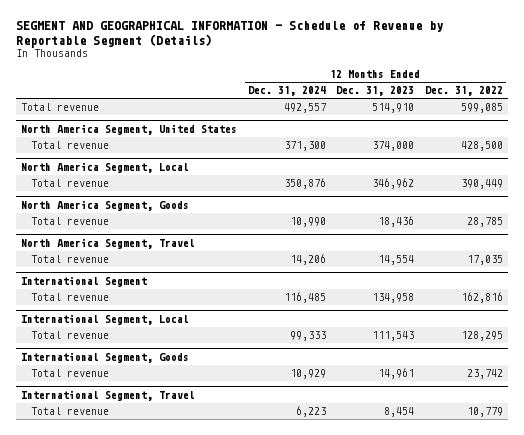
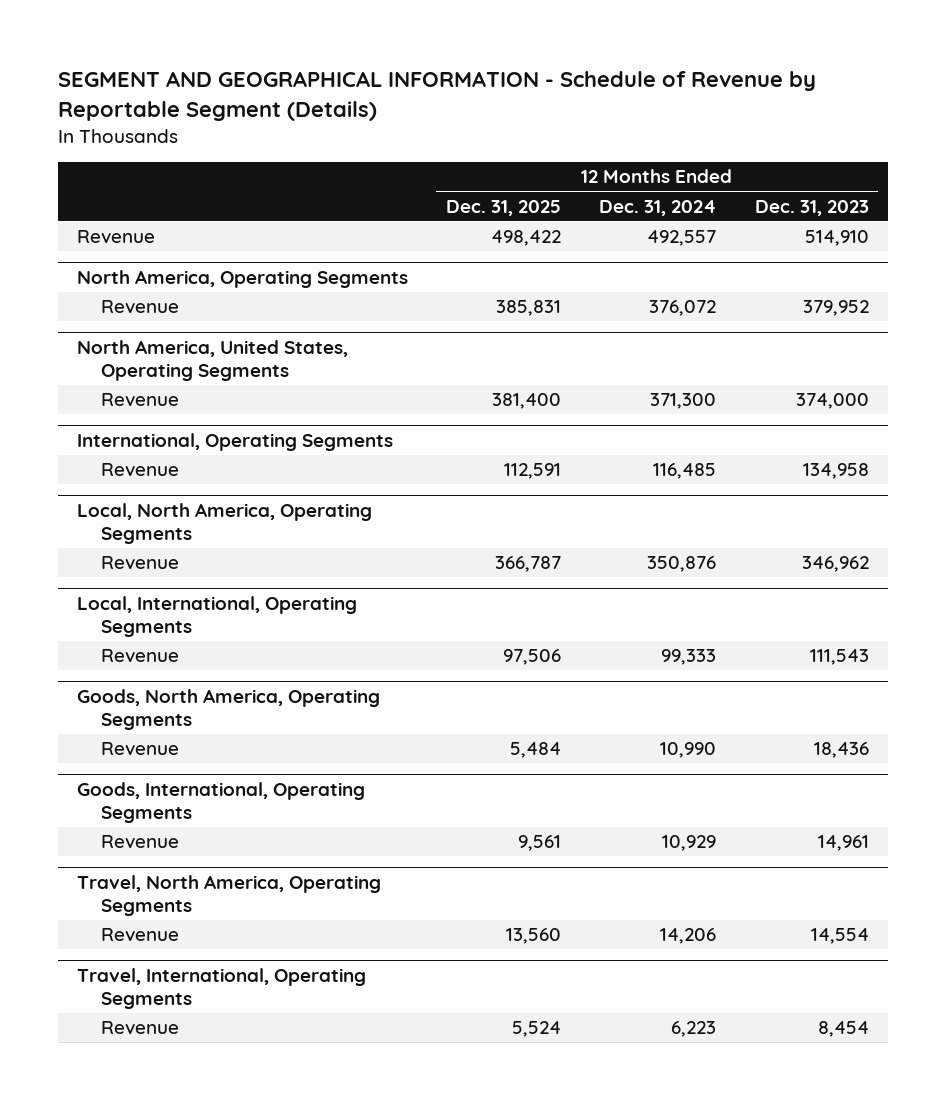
- | 12 Months Ended Dec. 31, 2024 | 12 Months Ended Dec. 31, 2023 | 12 Months Ended Dec. 31, 2022
+ | 12 Months Ended Dec. 31, 2025 | 12 Months Ended Dec. 31, 2024 | 12 Months Ended Dec. 31, 2023
- Total revenue | 492,557 | 514,910 | 599,085
- North America Segment, United States
- Total revenue | 371,300 | 374,000 | 428,500
- North America Segment, Local
- Total revenue | 350,876 | 346,962 | 390,449
- North America Segment, Goods
- Total revenue | 10,990 | 18,436 | 28,785
- North America Segment, Travel
- Total revenue | 14,206 | 14,554 | 17,035
- International Segment
- Total revenue | 116,485 | 134,958 | 162,816
- International Segment, Local
- Total revenue | 99,333 | 111,543 | 128,295
- International Segment, Goods
- Total revenue | 10,929 | 14,961 | 23,742
- International Segment, Travel
- Total revenue | 6,223 | 8,454 | 10,779
+ Revenue | 498,422 | 492,557 | 514,910
+ North America, Operating Segments
+ Revenue | 385,831 | 376,072 | 379,952
+ North America, United States, Operating Segments
+ Revenue | 381,400 | 371,300 | 374,000
+ International, Operating Segments
+ Revenue | 112,591 | 116,485 | 134,958
+ Local, North America, Operating Segments
+ Revenue | 366,787 | 350,876 | 346,962
+ Local, International, Operating Segments
+ Revenue | 97,506 | 99,333 | 111,543
+ Goods, North America, Operating Segments
+ Revenue | 5,484 | 10,990 | 18,436
+ Goods, International, Operating Segments
+ Revenue | 9,561 | 10,929 | 14,961
+ Travel, North America, Operating Segments
+ Revenue | 13,560 | 14,206 | 14,554
+ Travel, International, Operating Segments
+ Revenue | 5,524 | 6,223 | 8,454

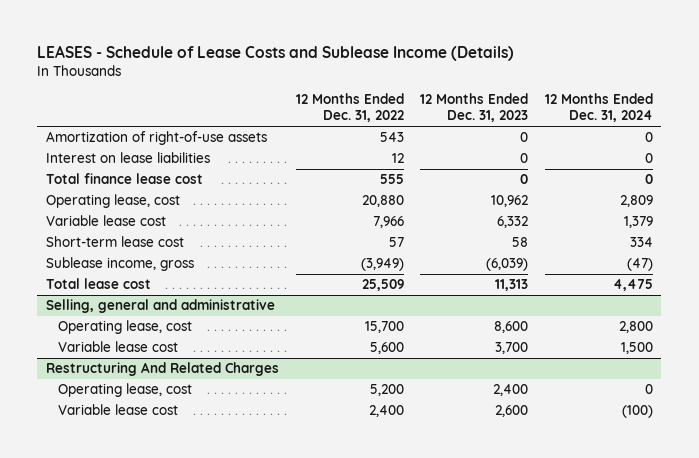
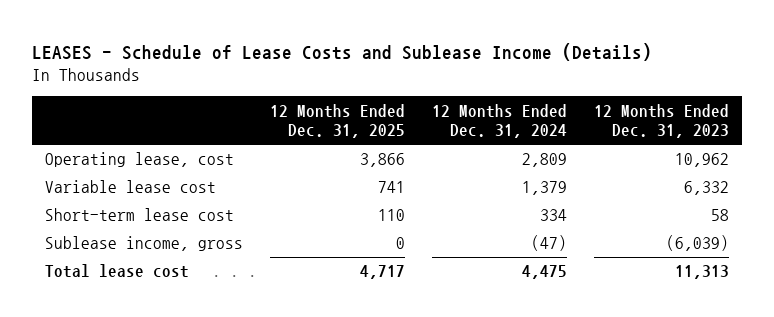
- | 12 Months Ended Dec. 31, 2022 | 12 Months Ended Dec. 31, 2023 | 12 Months Ended Dec. 31, 2024
+ | 12 Months Ended Dec. 31, 2025 | 12 Months Ended Dec. 31, 2024 | 12 Months Ended Dec. 31, 2023
- Amortization of right-of-use assets | 543 | 0 | 0
- Interest on lease liabilities | 12 | 0 | 0
- Total finance lease cost | 555 | 0 | 0
- Selling, general and administrative
- Operating lease, cost | 15,700 | 8,600 | 2,800
- Variable lease cost | 5,600 | 3,700 | 1,500
- Restructuring And Related Charges
- Operating lease, cost | 5,200 | 2,400 | 0
- Variable lease cost | 2,400 | 2,600 | (100)

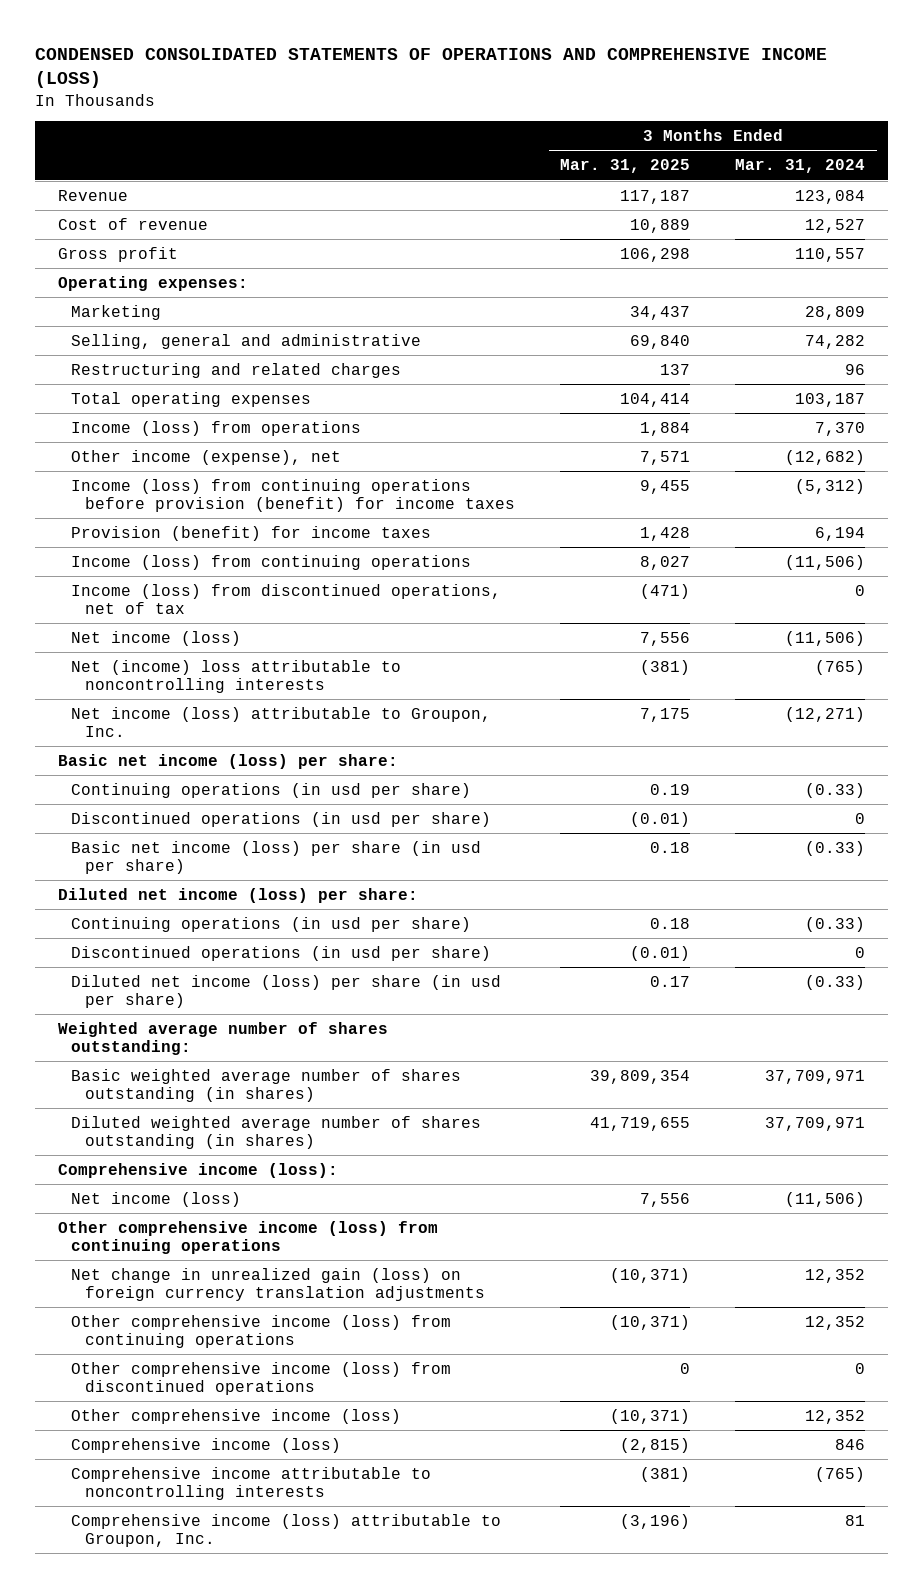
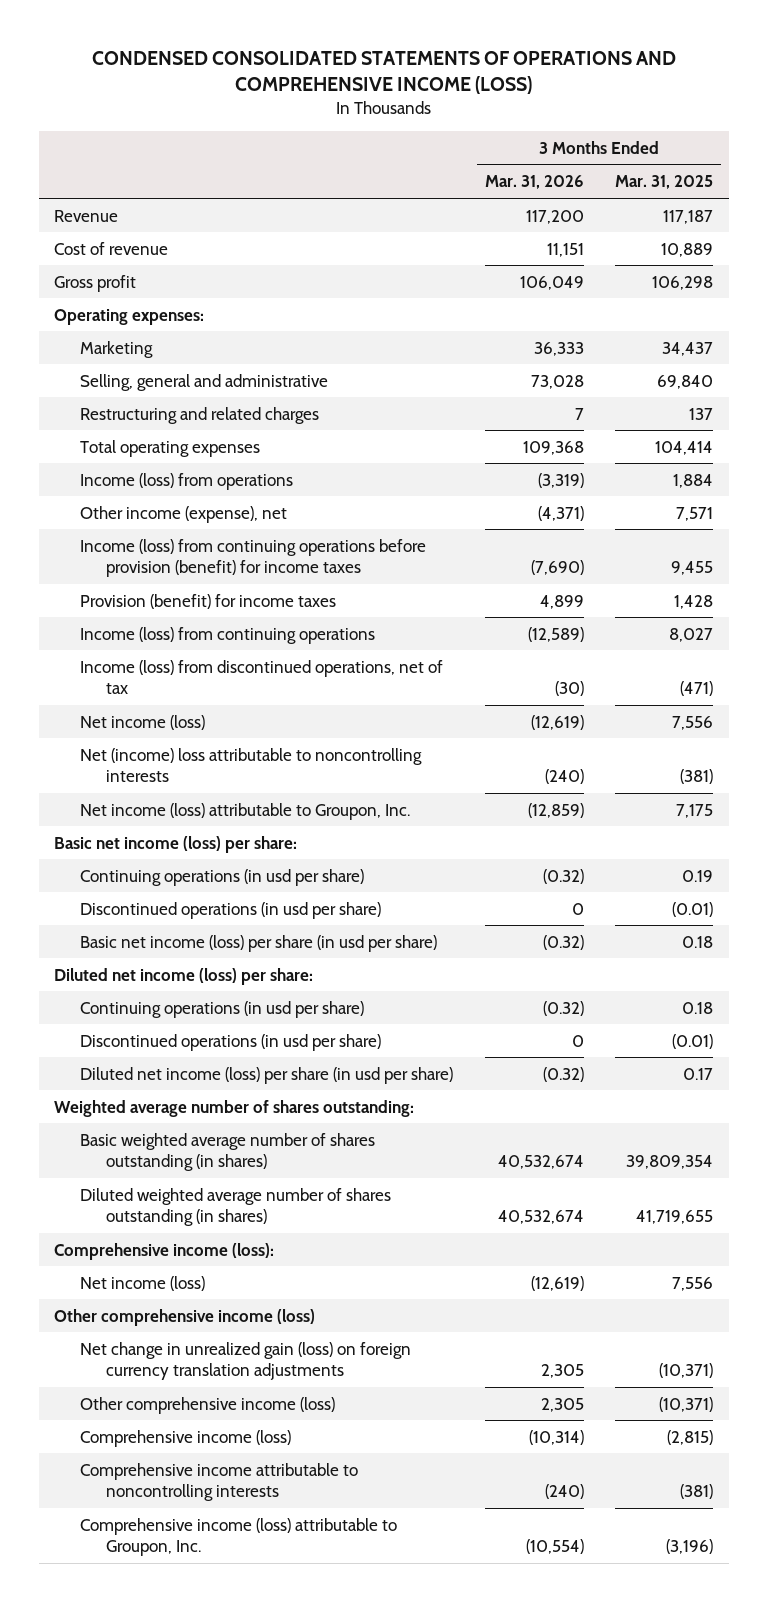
- | 3 Months Ended Mar. 31, 2025 | 3 Months Ended Mar. 31, 2024
+ | 3 Months Ended Mar. 31, 2026 | 3 Months Ended Mar. 31, 2025
- Other comprehensive income (loss) from continuing operations
+ Other comprehensive income (loss)
- Other comprehensive income (loss) from continuing operations | (10,371) | 12,352
- Other comprehensive income (loss) from discontinued operations | 0 | 0

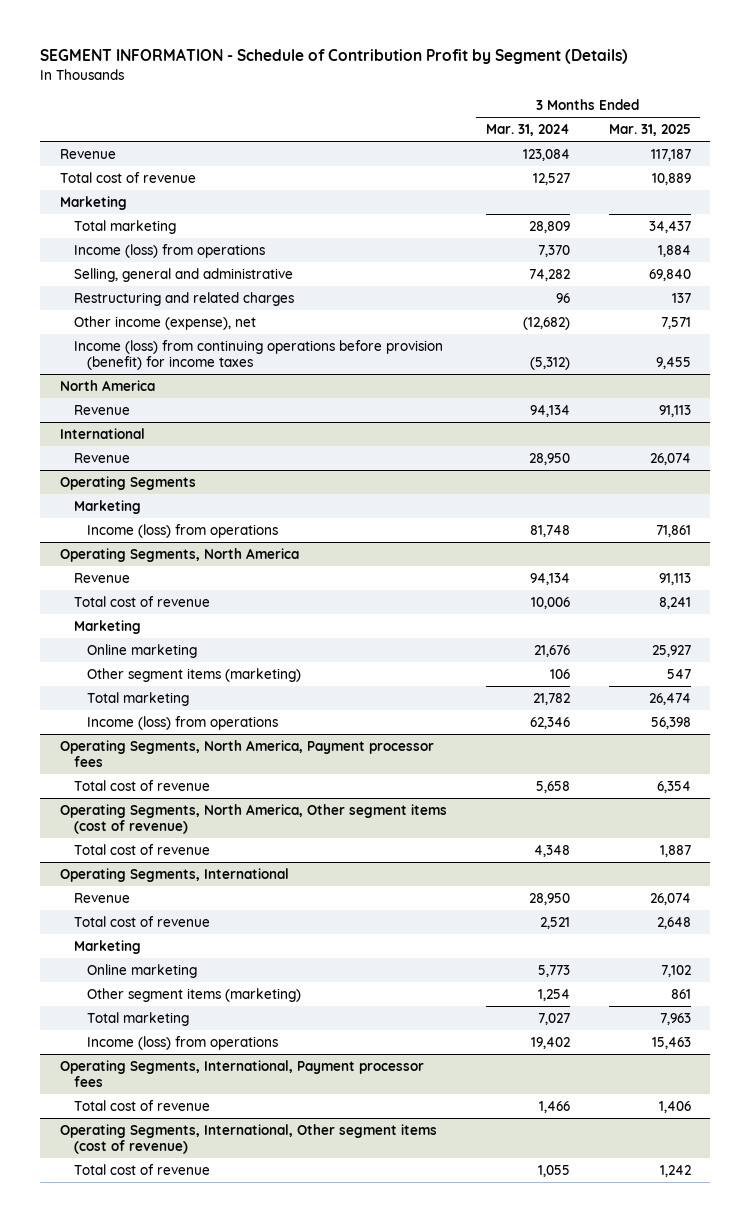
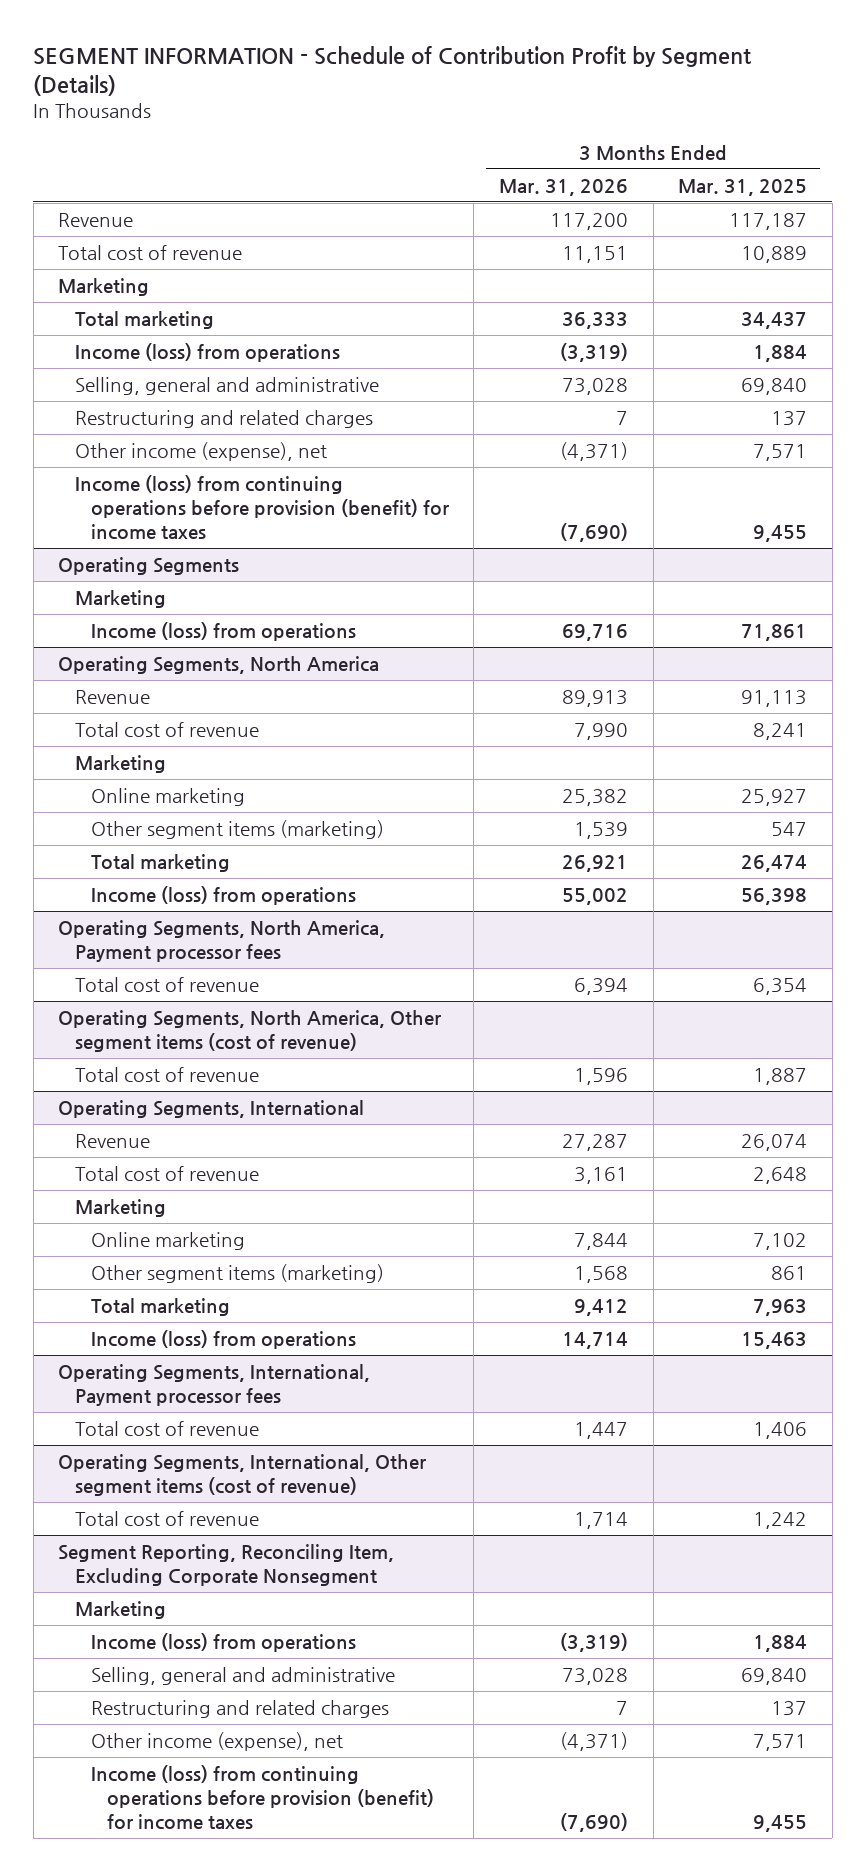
- | 3 Months Ended Mar. 31, 2024 | 3 Months Ended Mar. 31, 2025
+ | 3 Months Ended Mar. 31, 2026 | 3 Months Ended Mar. 31, 2025
- North America
- Revenue | 94,134 | 91,113
- International
- Revenue | 28,950 | 26,074
+ Segment Reporting, Reconciling Item, Excluding Corporate Nonsegment
+ Marketing
+ Income (loss) from operations | (3,319) | 1,884
+ Selling, general and administrative | 73,028 | 69,840
+ Restructuring and related charges | 7 | 137
+ Other income (expense), net | (4,371) | 7,571
+ Income (loss) from continuing operations before provision (benefit) for income taxes | (7,690) | 9,455

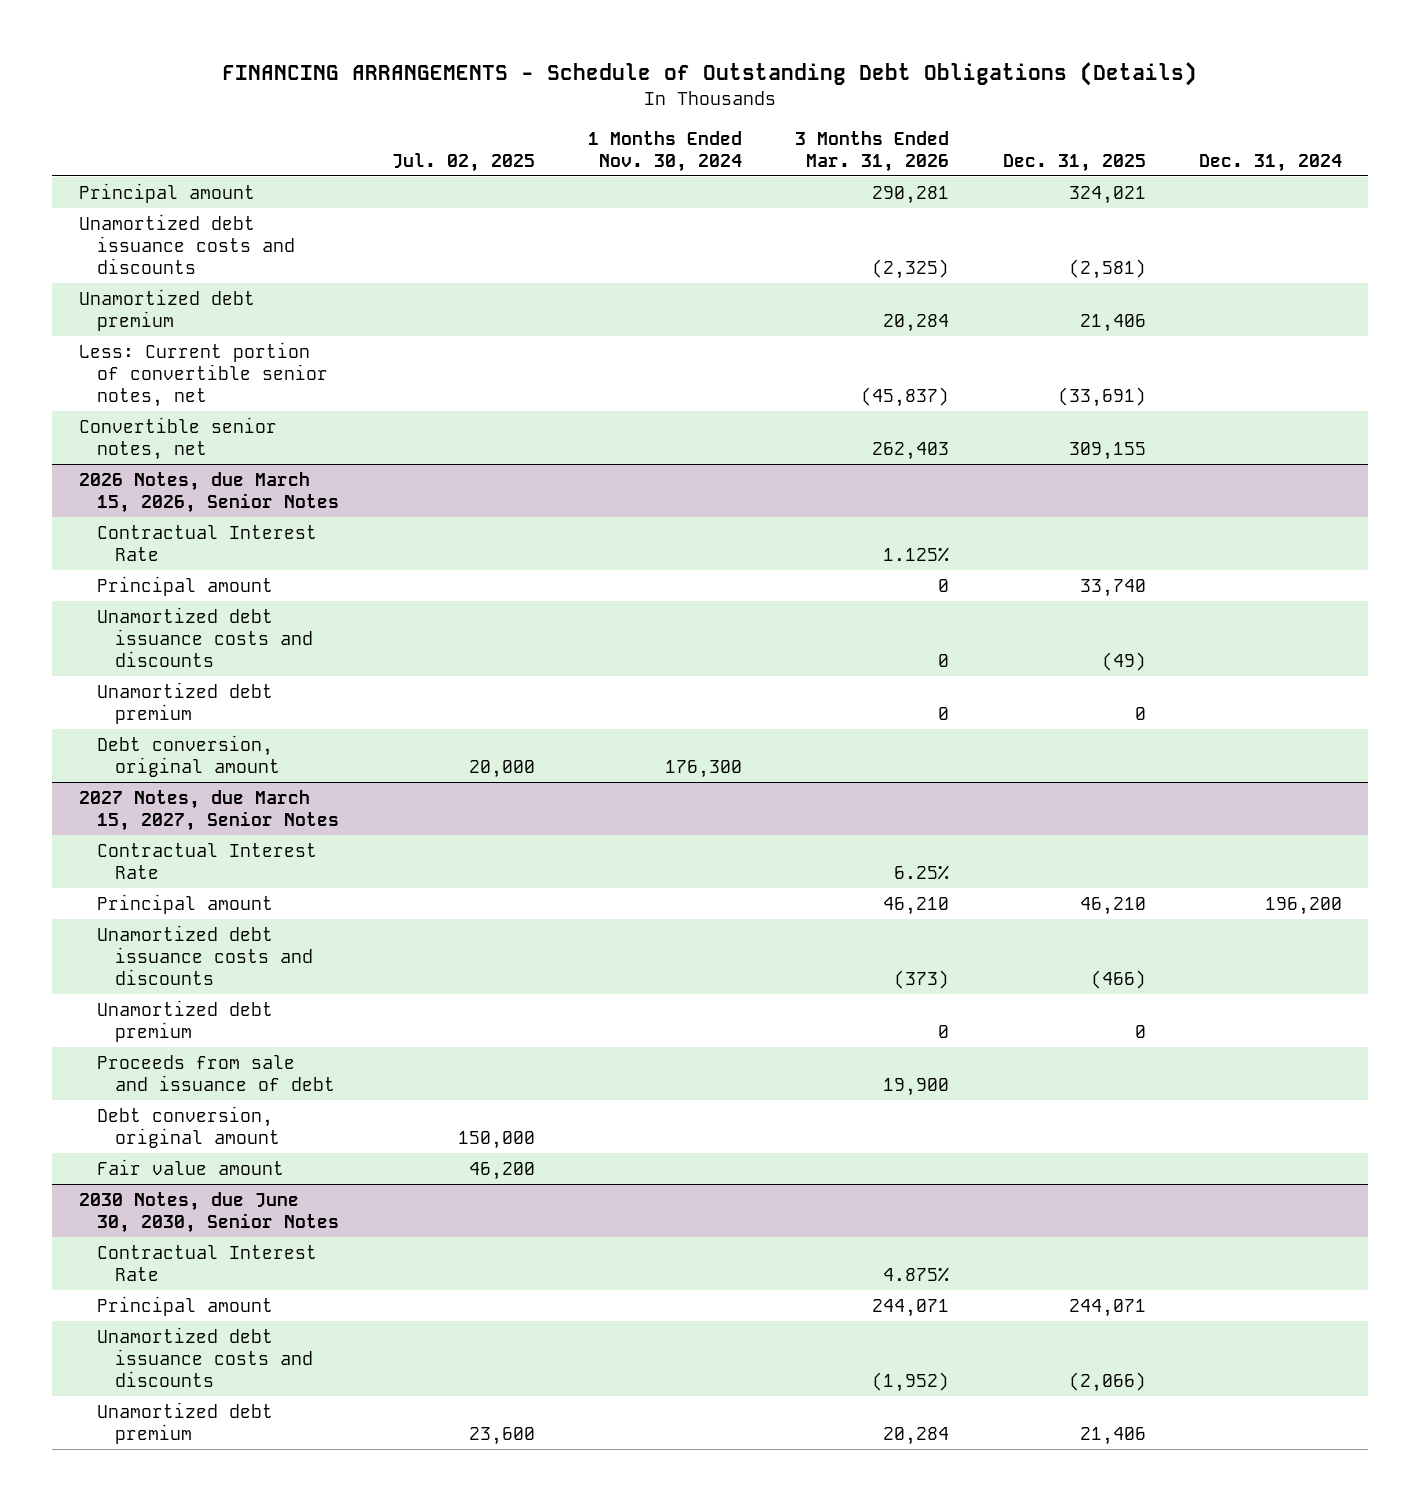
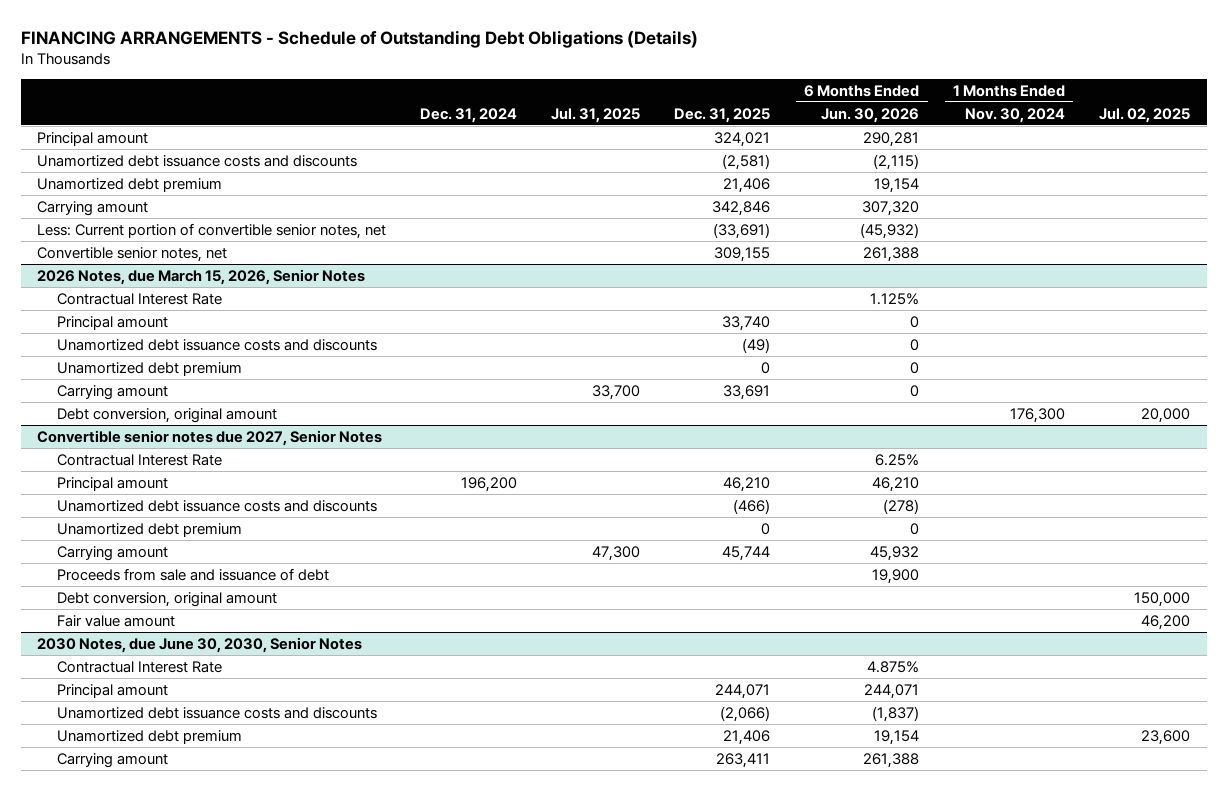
- | Jul. 02, 2025 | 1 Months Ended Nov. 30, 2024 | 3 Months Ended Mar. 31, 2026 | Dec. 31, 2025 | Dec. 31, 2024
+ | Dec. 31, 2024 | Jul. 31, 2025 | Dec. 31, 2025 | 6 Months Ended Jun. 30, 2026 | 1 Months Ended Nov. 30, 2024 | Jul. 02, 2025
+ Carrying amount | | | 342,846 | 307,320 | |
@ 2026 Notes, due March 15, 2026, Senior Notes
+ Carrying amount | | 33,700 | 33,691 | 0 | |
- 2027 Notes, due March 15, 2027, Senior Notes
+ Convertible senior notes due 2027, Senior Notes
+ Carrying amount | | 47,300 | 45,744 | 45,932 | |
@ 2030 Notes, due June 30, 2030, Senior Notes
+ Carrying amount | | | 263,411 | 261,388 | |

